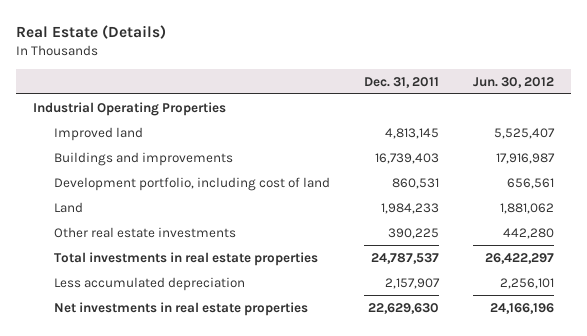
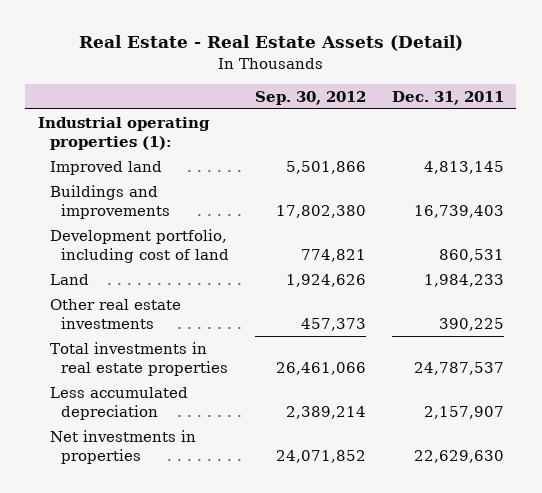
- Real Estate (Details)
+ Real Estate - Real Estate Assets (Detail)
- | Dec. 31, 2011 | Jun. 30, 2012
+ | Sep. 30, 2012 | Dec. 31, 2011
- Industrial Operating Properties
+ Industrial operating properties (1):
- Net investments in real estate properties | 22,629,630 | 24,166,196
+ Net investments in properties | 24,071,852 | 22,629,630

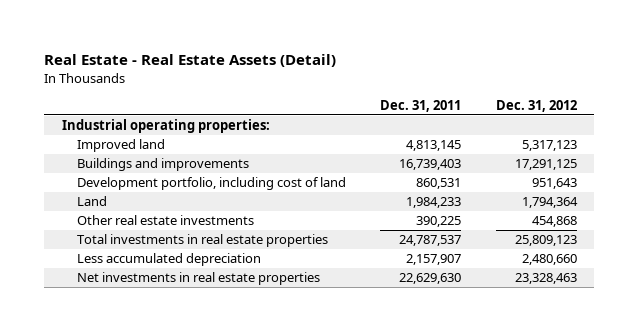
- | Sep. 30, 2012 | Dec. 31, 2011
+ | Dec. 31, 2011 | Dec. 31, 2012
- Industrial operating properties (1):
+ Industrial operating properties:
- Net investments in properties | 24,071,852 | 22,629,630
+ Net investments in real estate properties | 22,629,630 | 23,328,463

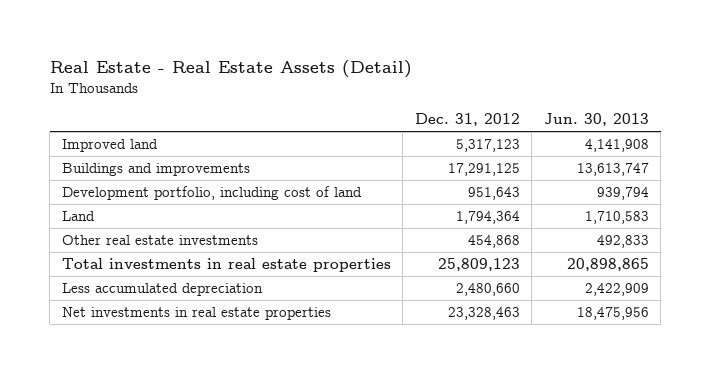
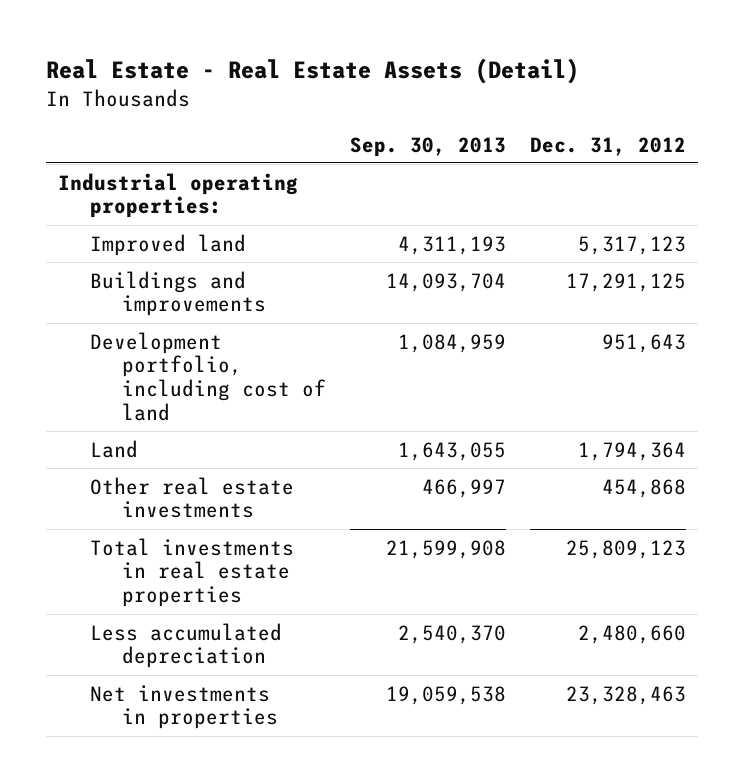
- | Dec. 31, 2012 | Jun. 30, 2013
+ | Sep. 30, 2013 | Dec. 31, 2012
+ Industrial operating properties:
- Net investments in real estate properties | 23,328,463 | 18,475,956
+ Net investments in properties | 19,059,538 | 23,328,463

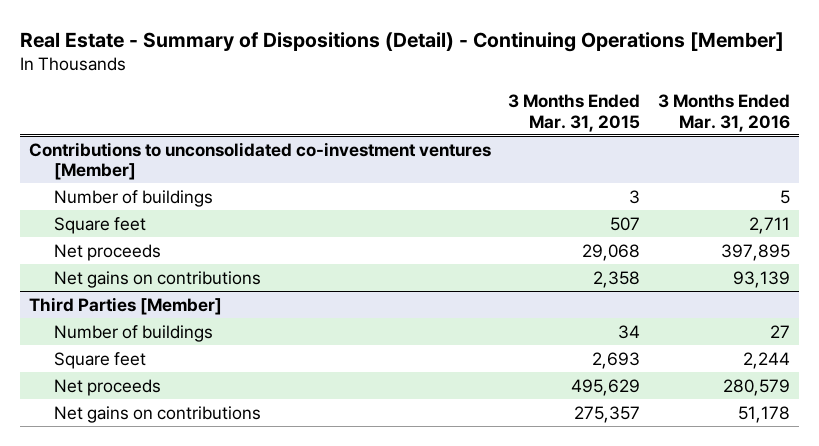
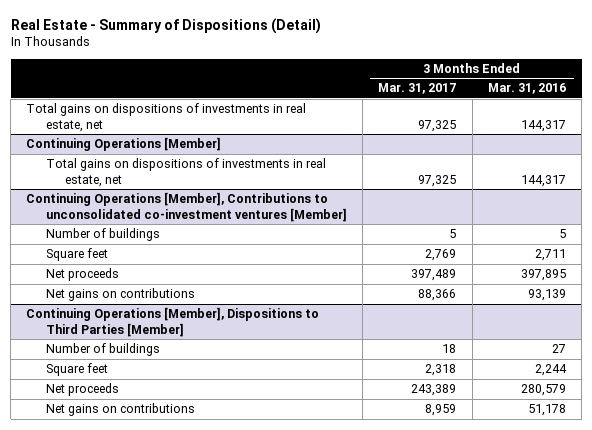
- Real Estate - Summary of Dispositions (Detail) - Continuing Operations [Member]
+ Real Estate - Summary of Dispositions (Detail)
- | 3 Months Ended Mar. 31, 2015 | 3 Months Ended Mar. 31, 2016
+ | 3 Months Ended Mar. 31, 2017 | 3 Months Ended Mar. 31, 2016
- Contributions to unconsolidated co-investment ventures [Member]
+ Total gains on dispositions of investments in real estate, net | 97,325 | 144,317
+ Continuing Operations [Member]
+ Total gains on dispositions of investments in real estate, net | 97,325 | 144,317
+ Continuing Operations [Member], Contributions to unconsolidated co-investment ventures [Member]
- Third Parties [Member]
+ Continuing Operations [Member], Dispositions to Third Parties [Member]

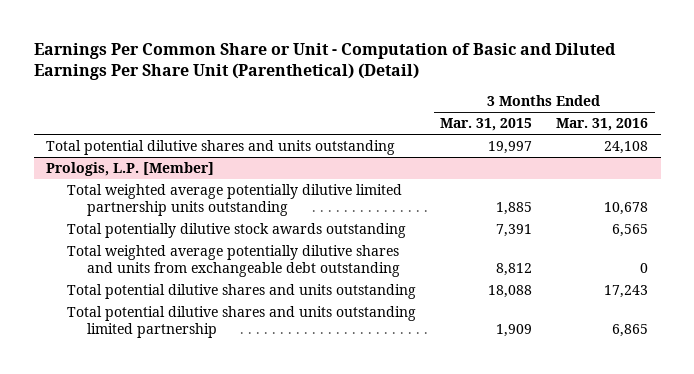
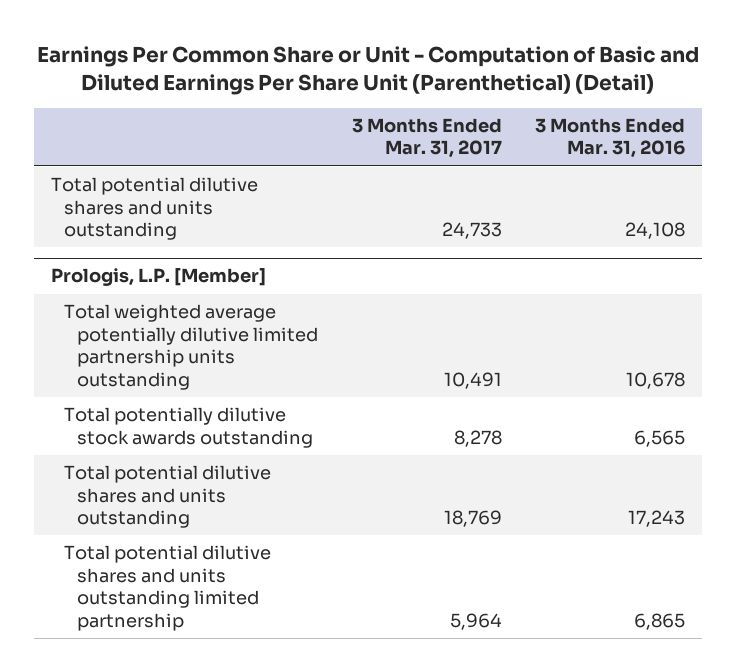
- | 3 Months Ended Mar. 31, 2015 | 3 Months Ended Mar. 31, 2016
+ | 3 Months Ended Mar. 31, 2017 | 3 Months Ended Mar. 31, 2016
@ Prologis, L.P. [Member]
- Total weighted average potentially dilutive shares and units from exchangeable debt outstanding | 8,812 | 0

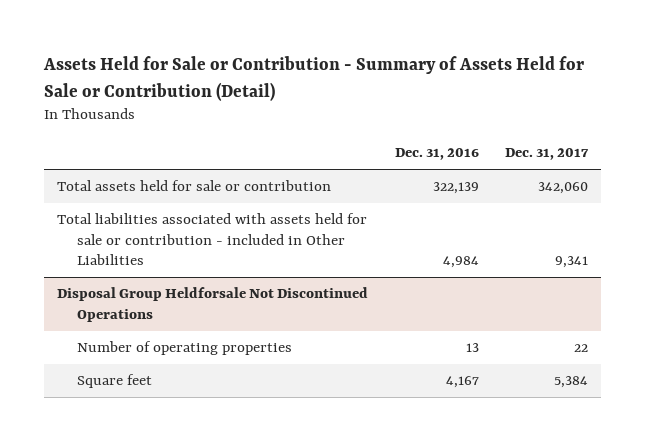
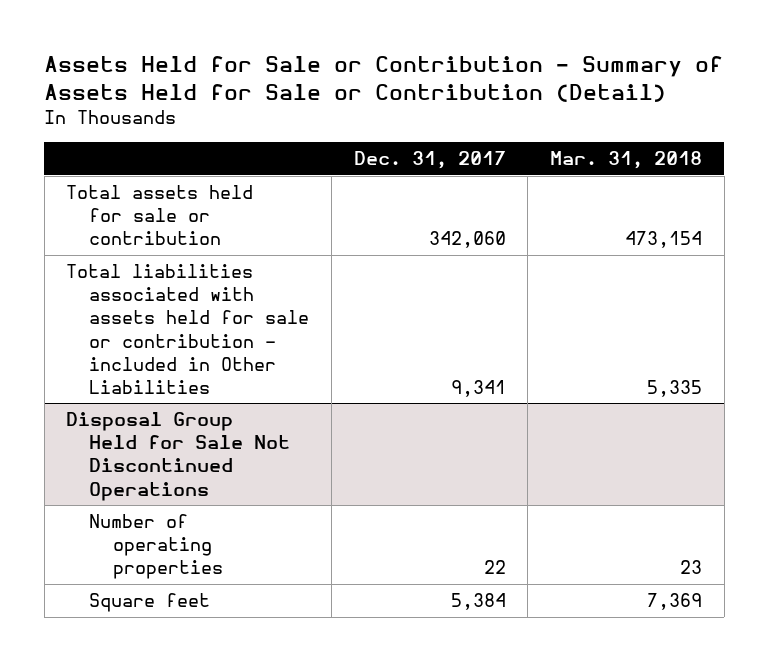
- | Dec. 31, 2016 | Dec. 31, 2017
+ | Dec. 31, 2017 | Mar. 31, 2018
- Disposal Group Heldforsale Not Discontinued Operations
+ Disposal Group Held for Sale Not Discontinued Operations

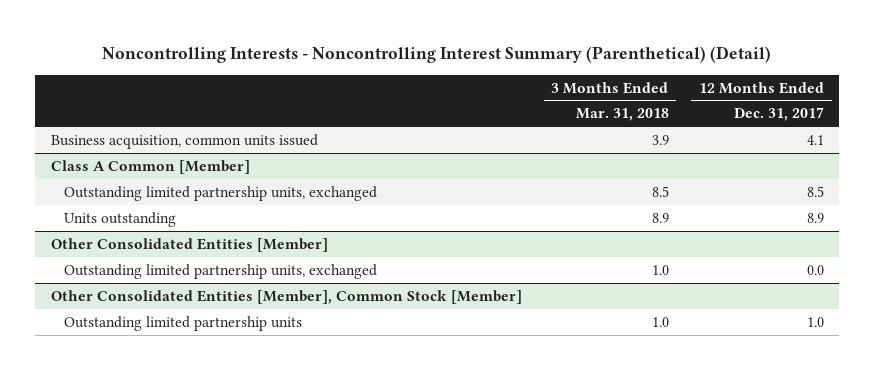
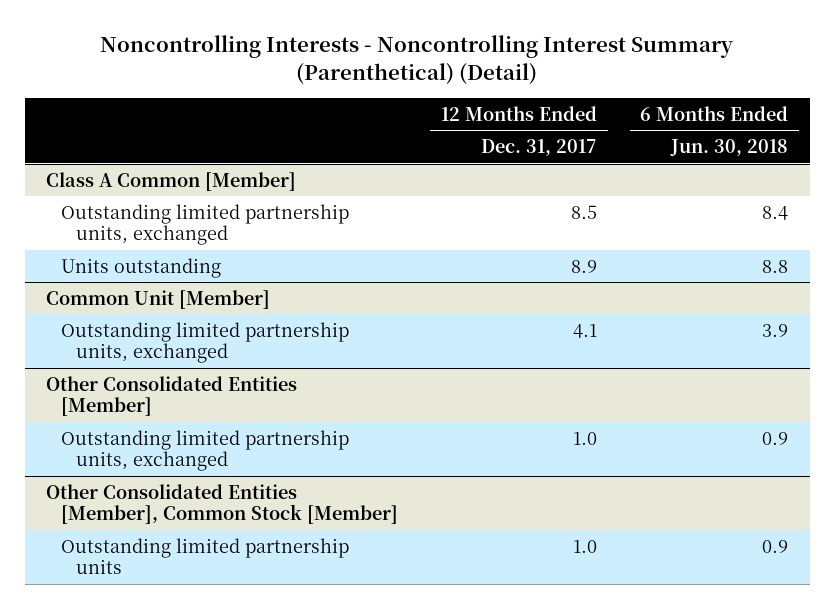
- | 3 Months Ended Mar. 31, 2018 | 12 Months Ended Dec. 31, 2017
+ | 12 Months Ended Dec. 31, 2017 | 6 Months Ended Jun. 30, 2018
- Business acquisition, common units issued | 3.9 | 4.1
+ Common Unit [Member]
+ Outstanding limited partnership units, exchanged | 4.1 | 3.9
@ Other Consolidated Entities [Member]
- Outstanding limited partnership units, exchanged | 1.0 | 0.0
+ Outstanding limited partnership units, exchanged | 1.0 | 0.9

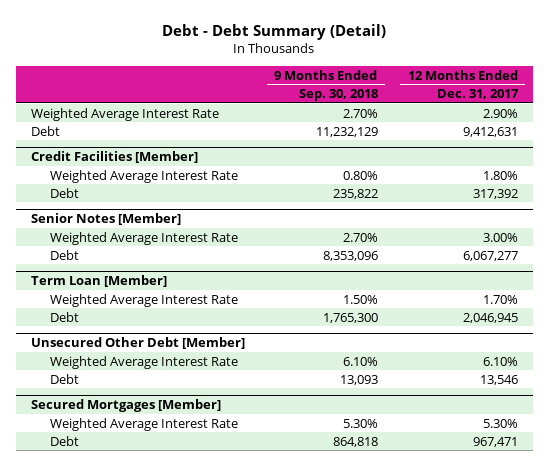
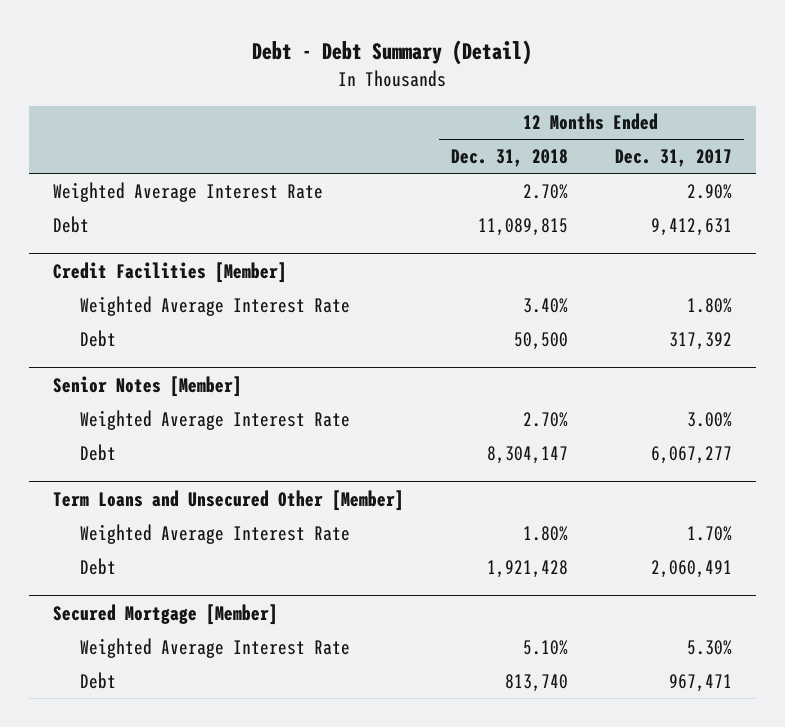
- | 9 Months Ended Sep. 30, 2018 | 12 Months Ended Dec. 31, 2017
+ | 12 Months Ended Dec. 31, 2018 | 12 Months Ended Dec. 31, 2017
- Term Loan [Member]
+ Term Loans and Unsecured Other [Member]
- Debt | 1,765,300 | 2,046,945
- Unsecured Other Debt [Member]
- Weighted Average Interest Rate | 6.10% | 6.10%
- Debt | 13,093 | 13,546
- Secured Mortgages [Member]
+ Debt | 1,921,428 | 2,060,491
+ Secured Mortgage [Member]

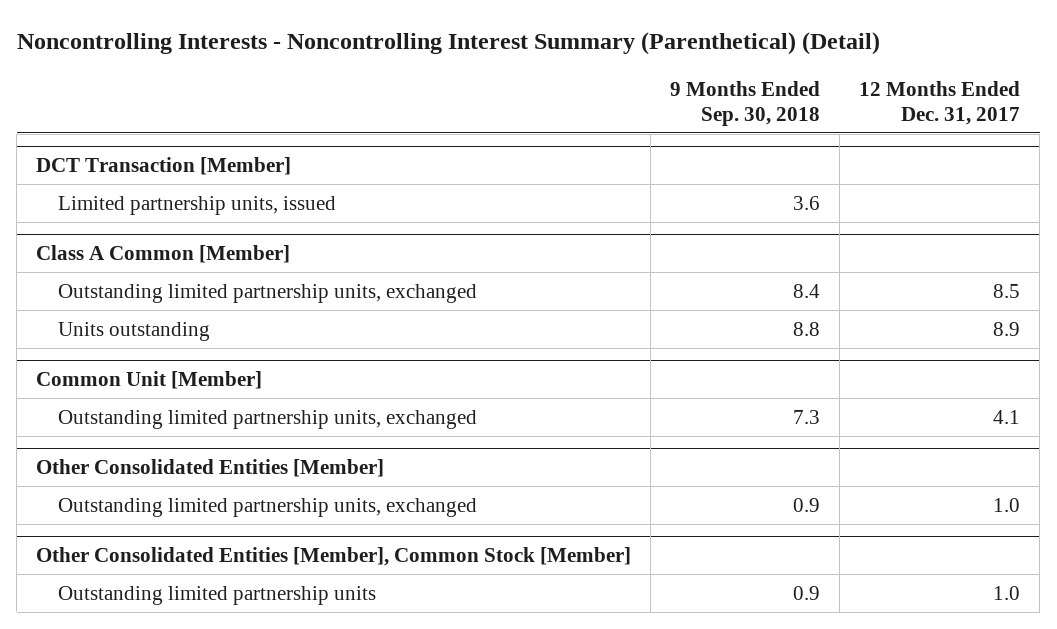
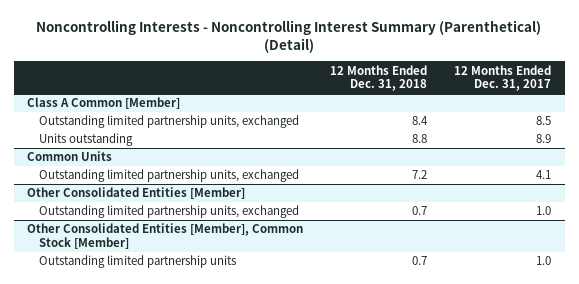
- | 9 Months Ended Sep. 30, 2018 | 12 Months Ended Dec. 31, 2017
+ | 12 Months Ended Dec. 31, 2018 | 12 Months Ended Dec. 31, 2017
- DCT Transaction [Member]
- Limited partnership units, issued | 3.6 |
- Common Unit [Member]
+ Common Units

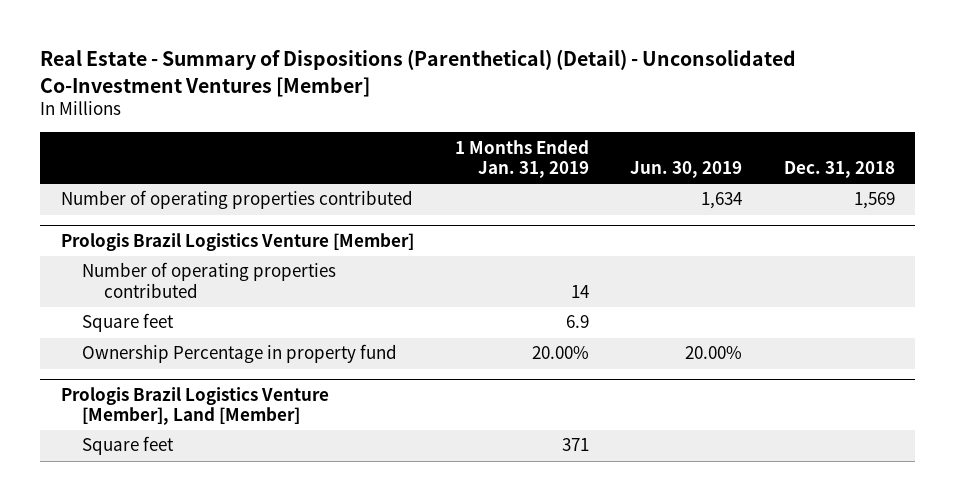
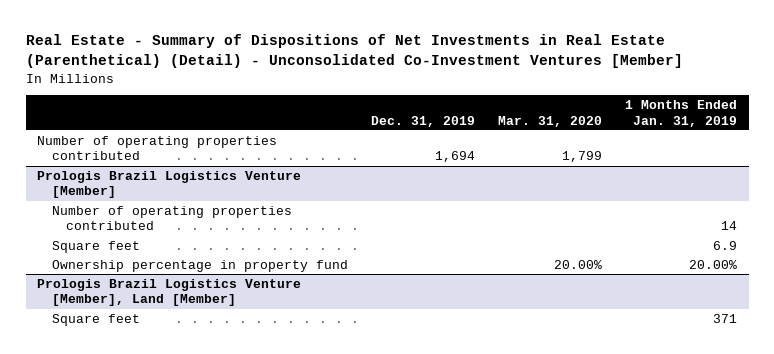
- Real Estate - Summary of Dispositions (Parenthetical) (Detail) - Unconsolidated Co-Investment Ventures [Member]
+ Real Estate - Summary of Dispositions of Net Investments in Real Estate (Parenthetical) (Detail) - Unconsolidated Co-Investment Ventures [Member]
- | 1 Months Ended Jan. 31, 2019 | Jun. 30, 2019 | Dec. 31, 2018
+ | Dec. 31, 2019 | Mar. 31, 2020 | 1 Months Ended Jan. 31, 2019
@ Prologis Brazil Logistics Venture [Member]
- Ownership Percentage in property fund | 20.00% | 20.00% |
+ Ownership percentage in property fund | | 20.00% | 20.00%

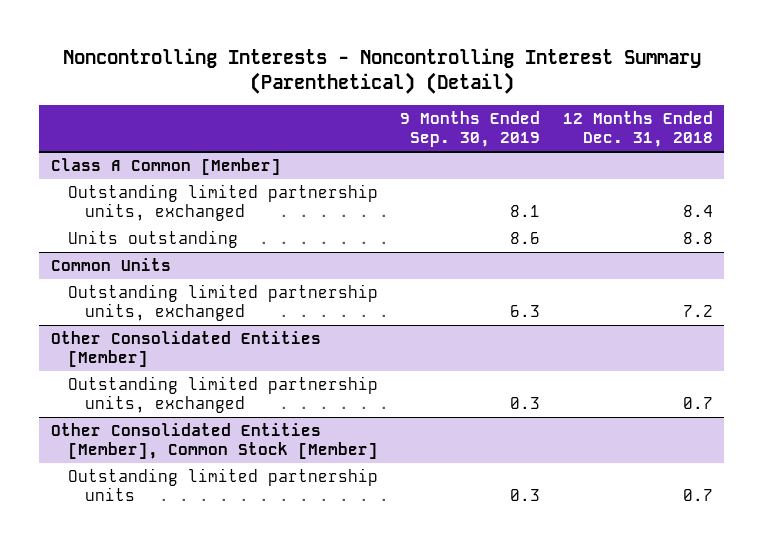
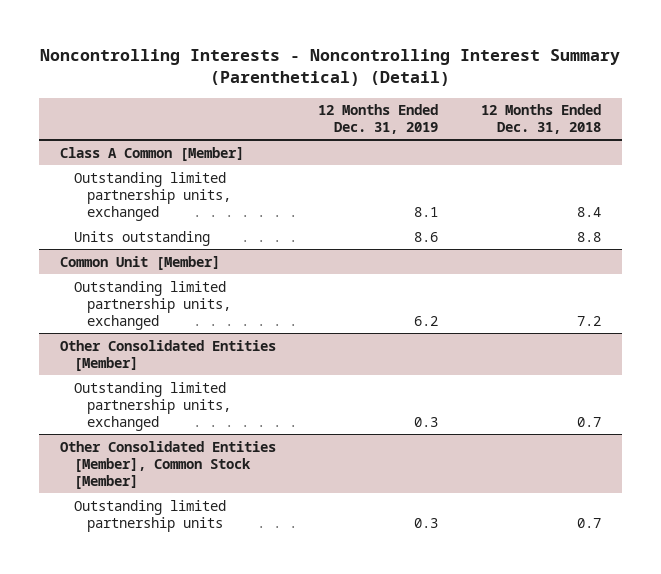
- | 9 Months Ended Sep. 30, 2019 | 12 Months Ended Dec. 31, 2018
+ | 12 Months Ended Dec. 31, 2019 | 12 Months Ended Dec. 31, 2018
- Common Units
+ Common Unit [Member]

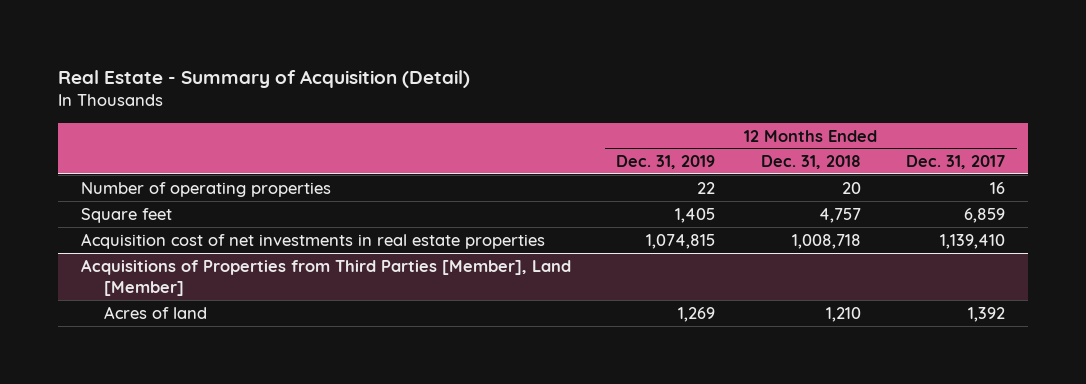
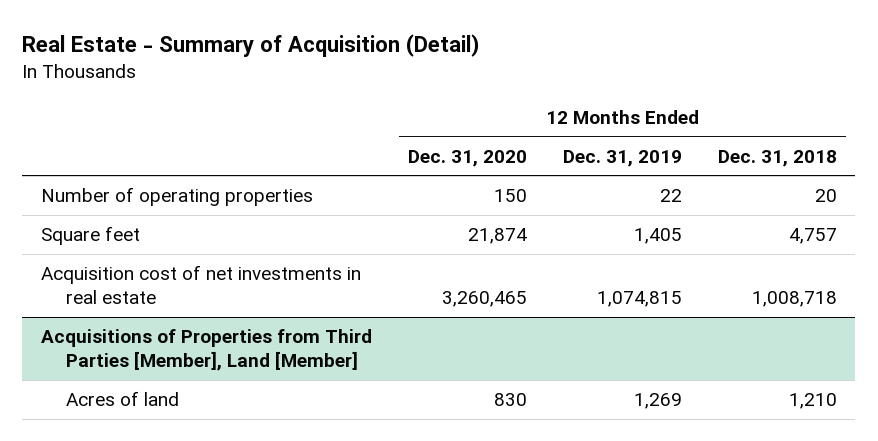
- | 12 Months Ended Dec. 31, 2019 | 12 Months Ended Dec. 31, 2018 | 12 Months Ended Dec. 31, 2017
+ | 12 Months Ended Dec. 31, 2020 | 12 Months Ended Dec. 31, 2019 | 12 Months Ended Dec. 31, 2018
- Acquisition cost of net investments in real estate properties | 1,074,815 | 1,008,718 | 1,139,410
+ Acquisition cost of net investments in real estate | 3,260,465 | 1,074,815 | 1,008,718

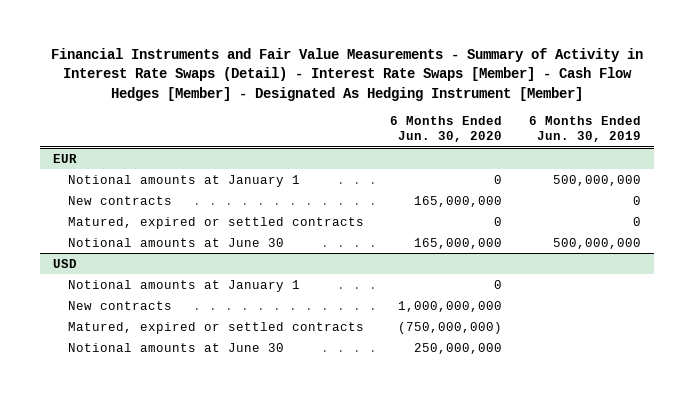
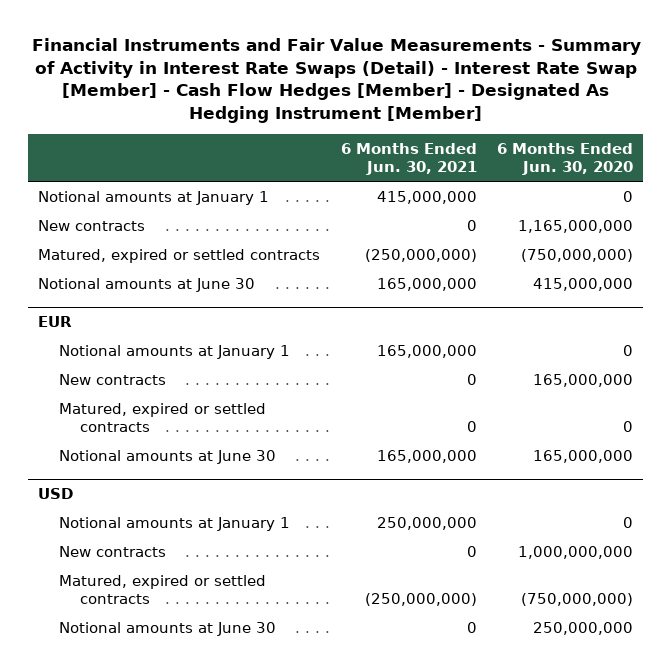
- Financial Instruments and Fair Value Measurements - Summary of Activity in Interest Rate Swaps (Detail) - Interest Rate Swaps [Member] - Cash Flow Hedges [Member] - Designated As Hedging Instrument [Member]
+ Financial Instruments and Fair Value Measurements - Summary of Activity in Interest Rate Swaps (Detail) - Interest Rate Swap [Member] - Cash Flow Hedges [Member] - Designated As Hedging Instrument [Member]
- | 6 Months Ended Jun. 30, 2020 | 6 Months Ended Jun. 30, 2019
+ | 6 Months Ended Jun. 30, 2021 | 6 Months Ended Jun. 30, 2020
+ Notional amounts at January 1 | 415,000,000 | 0
+ New contracts | 0 | 1,165,000,000
+ Matured, expired or settled contracts | (250,000,000) | (750,000,000)
+ Notional amounts at June 30 | 165,000,000 | 415,000,000

